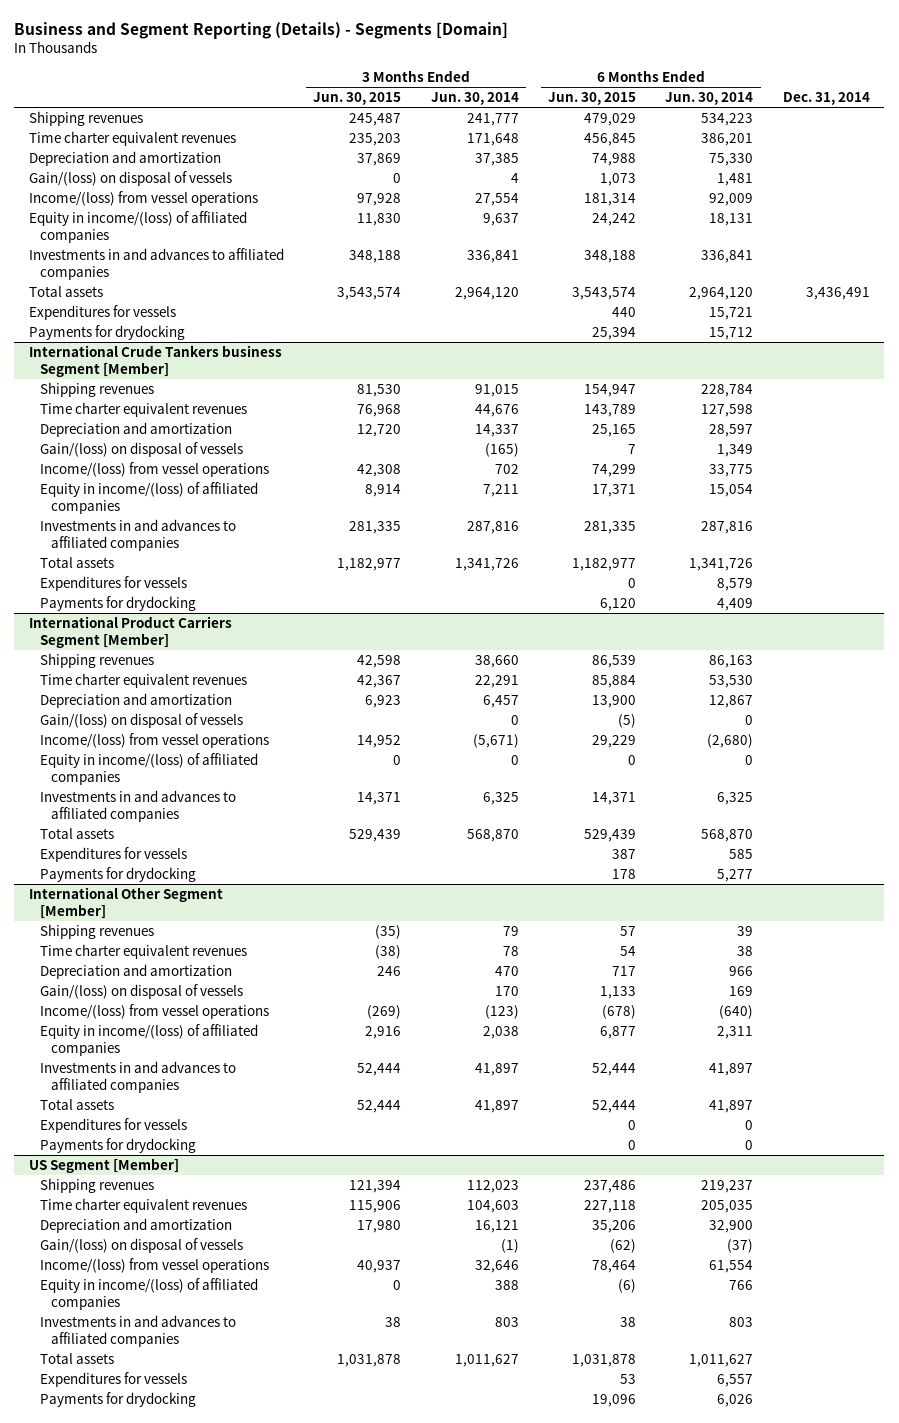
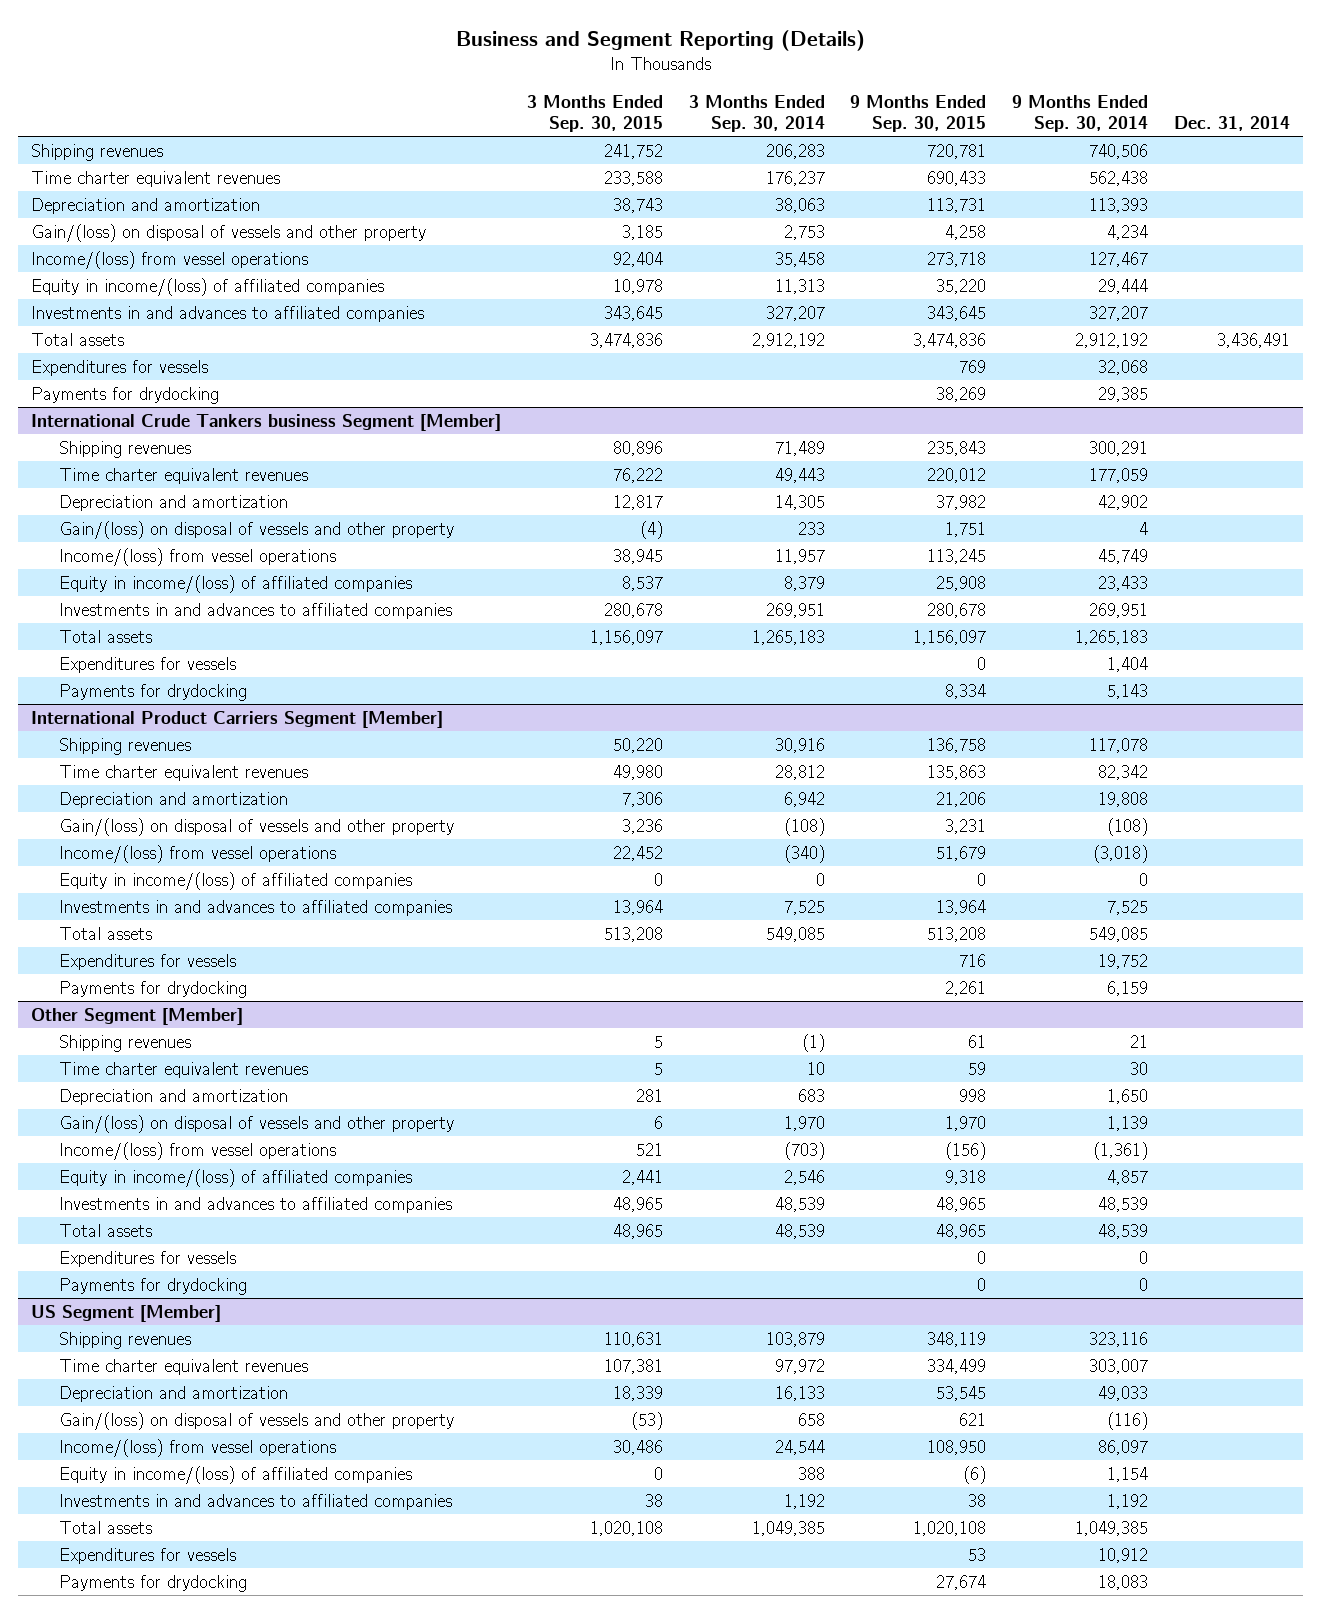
- Business and Segment Reporting (Details) - Segments [Domain]
+ Business and Segment Reporting (Details)
- | 3 Months Ended Jun. 30, 2015 | 3 Months Ended Jun. 30, 2014 | 6 Months Ended Jun. 30, 2015 | 6 Months Ended Jun. 30, 2014 | Dec. 31, 2014
+ | 3 Months Ended Sep. 30, 2015 | 3 Months Ended Sep. 30, 2014 | 9 Months Ended Sep. 30, 2015 | 9 Months Ended Sep. 30, 2014 | Dec. 31, 2014
- Gain/(loss) on disposal of vessels | 0 | 4 | 1,073 | 1,481 |
+ Gain/(loss) on disposal of vessels and other property | 3,185 | 2,753 | 4,258 | 4,234 |
@ International Crude Tankers business Segment [Member]
- Gain/(loss) on disposal of vessels | | (165) | 7 | 1,349 |
+ Gain/(loss) on disposal of vessels and other property | (4) | 233 | 1,751 | 4 |
@ International Product Carriers Segment [Member]
- Gain/(loss) on disposal of vessels | | 0 | (5) | 0 |
+ Gain/(loss) on disposal of vessels and other property | 3,236 | (108) | 3,231 | (108) |
- International Other Segment [Member]
+ Other Segment [Member]
- Gain/(loss) on disposal of vessels | | 170 | 1,133 | 169 |
+ Gain/(loss) on disposal of vessels and other property | 6 | 1,970 | 1,970 | 1,139 |
@ US Segment [Member]
- Gain/(loss) on disposal of vessels | | (1) | (62) | (37) |
+ Gain/(loss) on disposal of vessels and other property | (53) | 658 | 621 | (116) |

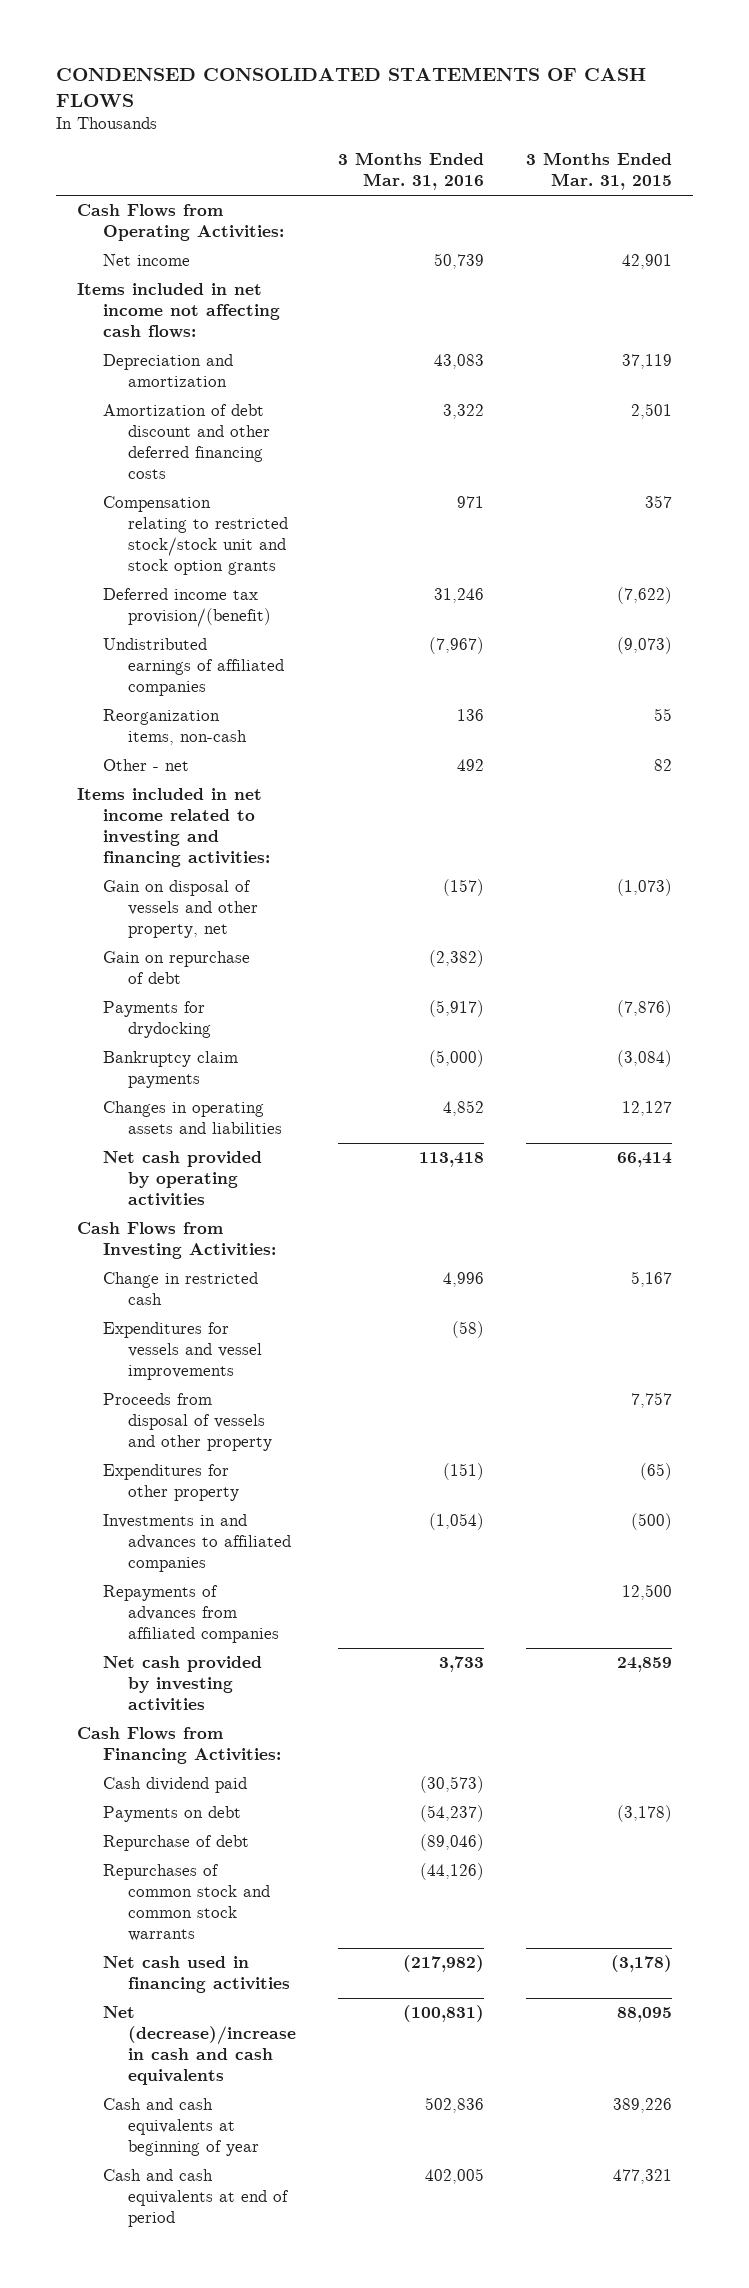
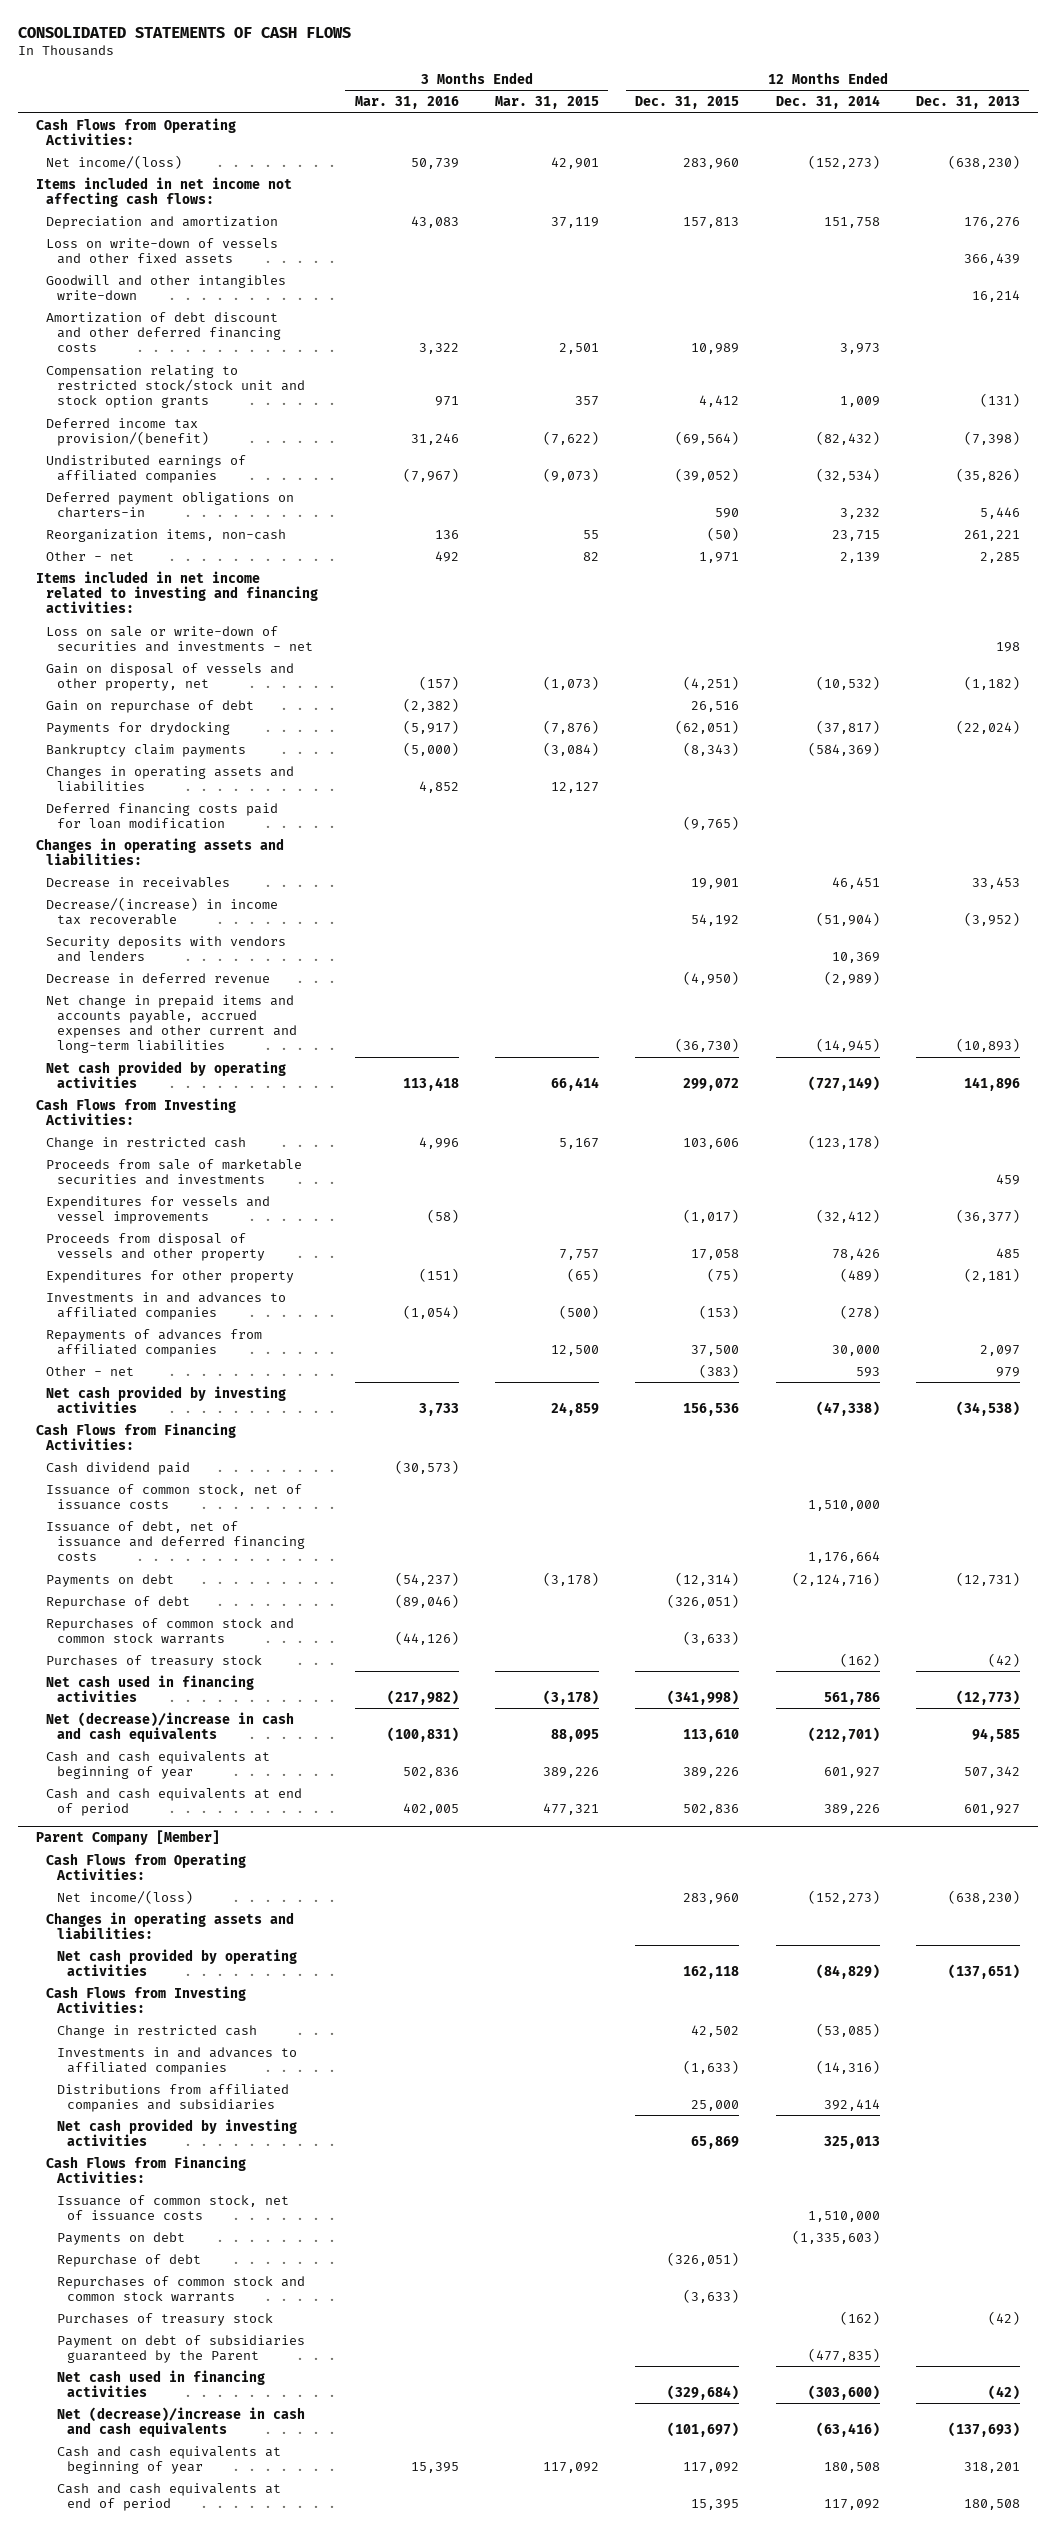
- CONDENSED CONSOLIDATED STATEMENTS OF CASH FLOWS
+ CONSOLIDATED STATEMENTS OF CASH FLOWS
- | 3 Months Ended Mar. 31, 2016 | 3 Months Ended Mar. 31, 2015
+ | 3 Months Ended Mar. 31, 2016 | 3 Months Ended Mar. 31, 2015 | 12 Months Ended Dec. 31, 2015 | 12 Months Ended Dec. 31, 2014 | 12 Months Ended Dec. 31, 2013
- Net income | 50,739 | 42,901
+ Net income/(loss) | 50,739 | 42,901 | 283,960 | (152,273) | (638,230)
+ Loss on write-down of vessels and other fixed assets | | | | | 366,439
+ Goodwill and other intangibles write-down | | | | | 16,214
+ Deferred payment obligations on charters-in | | | 590 | 3,232 | 5,446
+ Loss on sale or write-down of securities and investments - net | | | | | 198
+ Deferred financing costs paid for loan modification | | | (9,765) | |
+ Changes in operating assets and liabilities:
+ Decrease in receivables | | | 19,901 | 46,451 | 33,453
+ Decrease/(increase) in income tax recoverable | | | 54,192 | (51,904) | (3,952)
+ Security deposits with vendors and lenders | | | | 10,369 |
+ Decrease in deferred revenue | | | (4,950) | (2,989) |
+ Net change in prepaid items and accounts payable, accrued expenses and other current and long-term liabilities | | | (36,730) | (14,945) | (10,893)
+ Proceeds from sale of marketable securities and investments | | | | | 459
+ Other - net | | | (383) | 593 | 979
+ Issuance of common stock, net of issuance costs | | | | 1,510,000 |
+ Issuance of debt, net of issuance and deferred financing costs | | | | 1,176,664 |
+ Purchases of treasury stock | | | | (162) | (42)
+ Parent Company [Member]
+ Cash Flows from Operating Activities:
+ Net income/(loss) | | | 283,960 | (152,273) | (638,230)
+ Changes in operating assets and liabilities:
+ Net cash provided by operating activities | | | 162,118 | (84,829) | (137,651)
+ Cash Flows from Investing Activities:
+ Change in restricted cash | | | 42,502 | (53,085) |
+ Investments in and advances to affiliated companies | | | (1,633) | (14,316) |
+ Distributions from affiliated companies and subsidiaries | | | 25,000 | 392,414 |
+ Net cash provided by investing activities | | | 65,869 | 325,013 |
+ Cash Flows from Financing Activities:
+ Issuance of common stock, net of issuance costs | | | | 1,510,000 |
+ Payments on debt | | | | (1,335,603) |
+ Repurchase of debt | | | (326,051) | |
+ Repurchases of common stock and common stock warrants | | | (3,633) | |
+ Purchases of treasury stock | | | | (162) | (42)
+ Payment on debt of subsidiaries guaranteed by the Parent | | | | (477,835) |
+ Net cash used in financing activities | | | (329,684) | (303,600) | (42)
+ Net (decrease)/increase in cash and cash equivalents | | | (101,697) | (63,416) | (137,693)
+ Cash and cash equivalents at beginning of year | 15,395 | 117,092 | 117,092 | 180,508 | 318,201
+ Cash and cash equivalents at end of period | | | 15,395 | 117,092 | 180,508

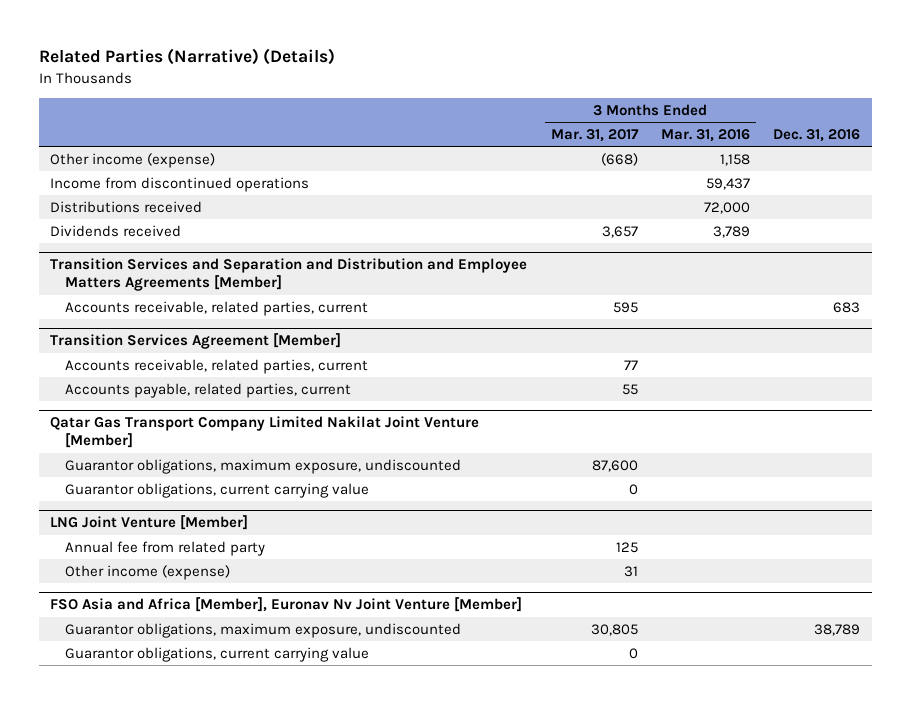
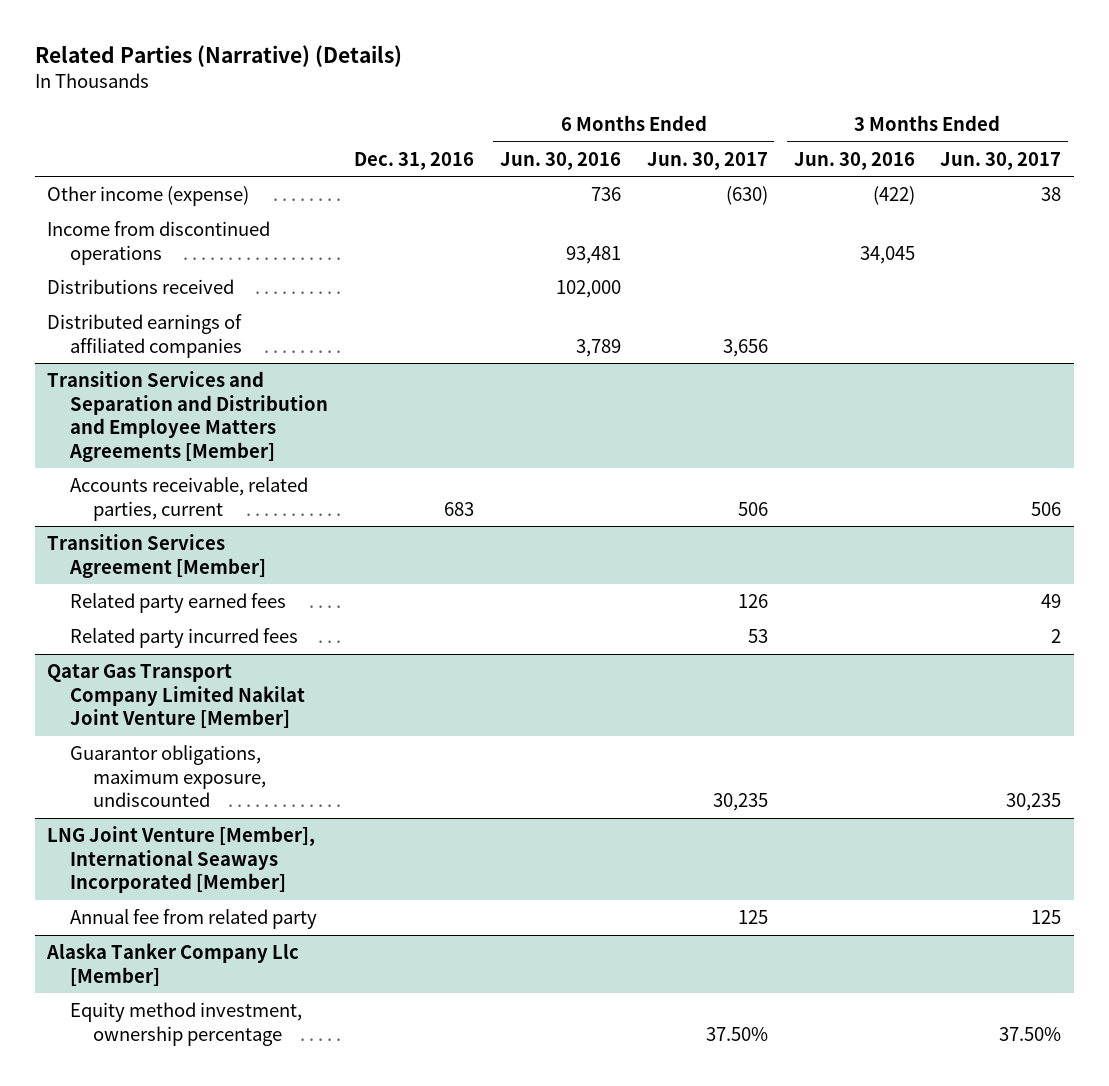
- | 3 Months Ended Mar. 31, 2017 | 3 Months Ended Mar. 31, 2016 | Dec. 31, 2016
+ | Dec. 31, 2016 | 6 Months Ended Jun. 30, 2016 | 6 Months Ended Jun. 30, 2017 | 3 Months Ended Jun. 30, 2016 | 3 Months Ended Jun. 30, 2017
- Dividends received | 3,657 | 3,789 |
+ Distributed earnings of affiliated companies | | 3,789 | 3,656 | |
@ Transition Services Agreement [Member]
- Accounts receivable, related parties, current | 77 | |
- Accounts payable, related parties, current | 55 | |
+ Related party earned fees | | | 126 | | 49
+ Related party incurred fees | | | 53 | | 2
@ Qatar Gas Transport Company Limited Nakilat Joint Venture [Member]
- Guarantor obligations, current carrying value | 0 | |
- LNG Joint Venture [Member]
+ LNG Joint Venture [Member], International Seaways Incorporated [Member]
- Other income (expense) | 31 | |
- FSO Asia and Africa [Member], Euronav Nv Joint Venture [Member]
- Guarantor obligations, maximum exposure, undiscounted | 30,805 | | 38,789
- Guarantor obligations, current carrying value | 0 | |
+ Alaska Tanker Company Llc [Member]
+ Equity method investment, ownership percentage | | | 37.50% | | 37.50%

